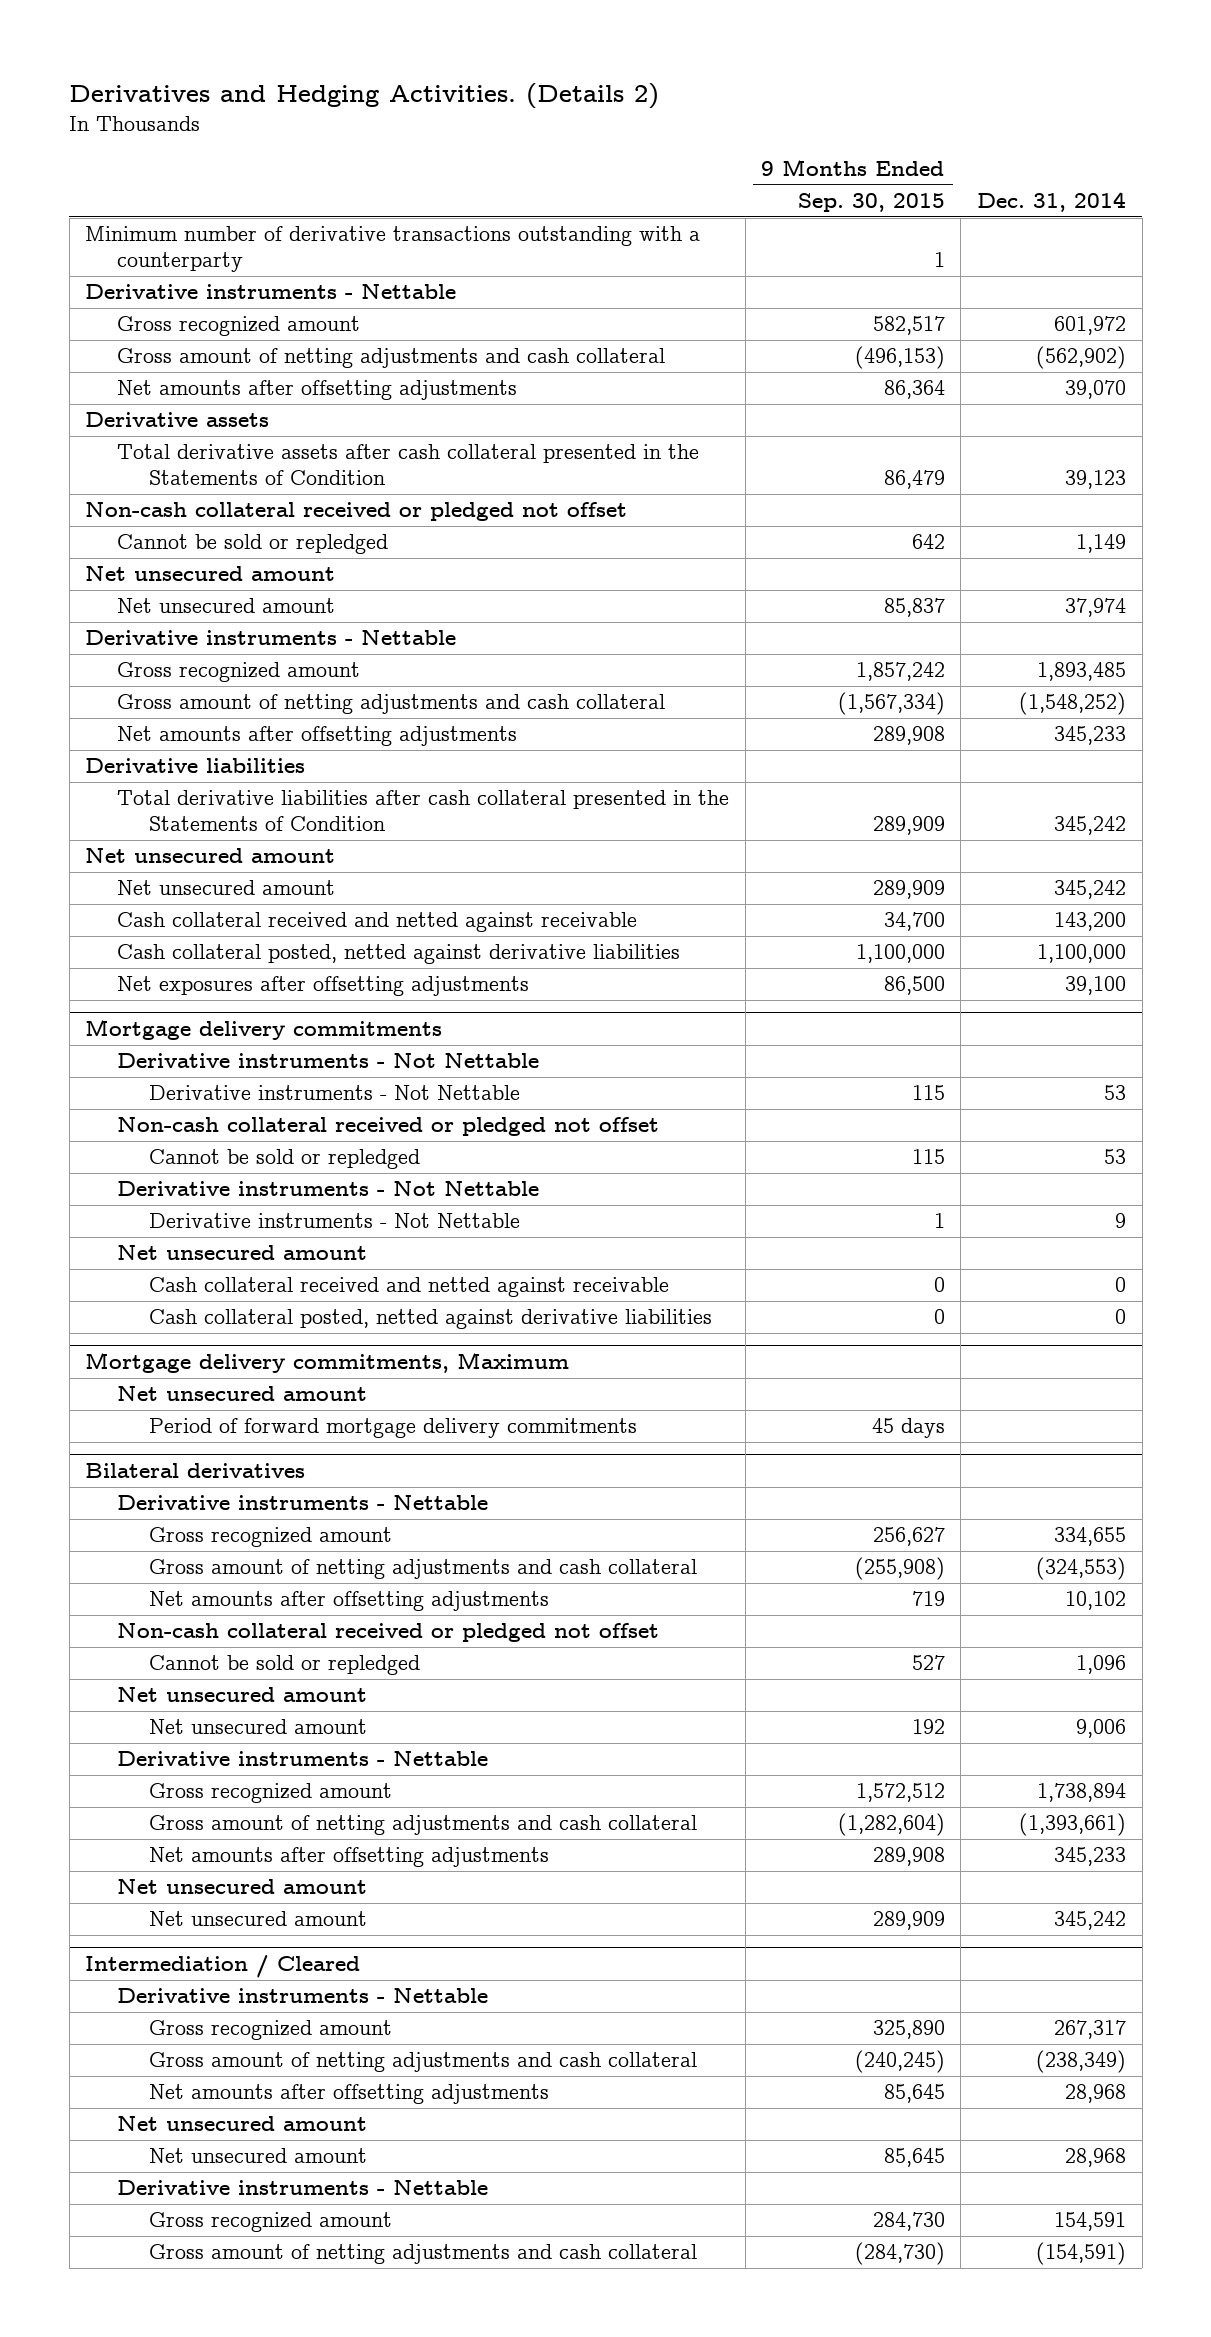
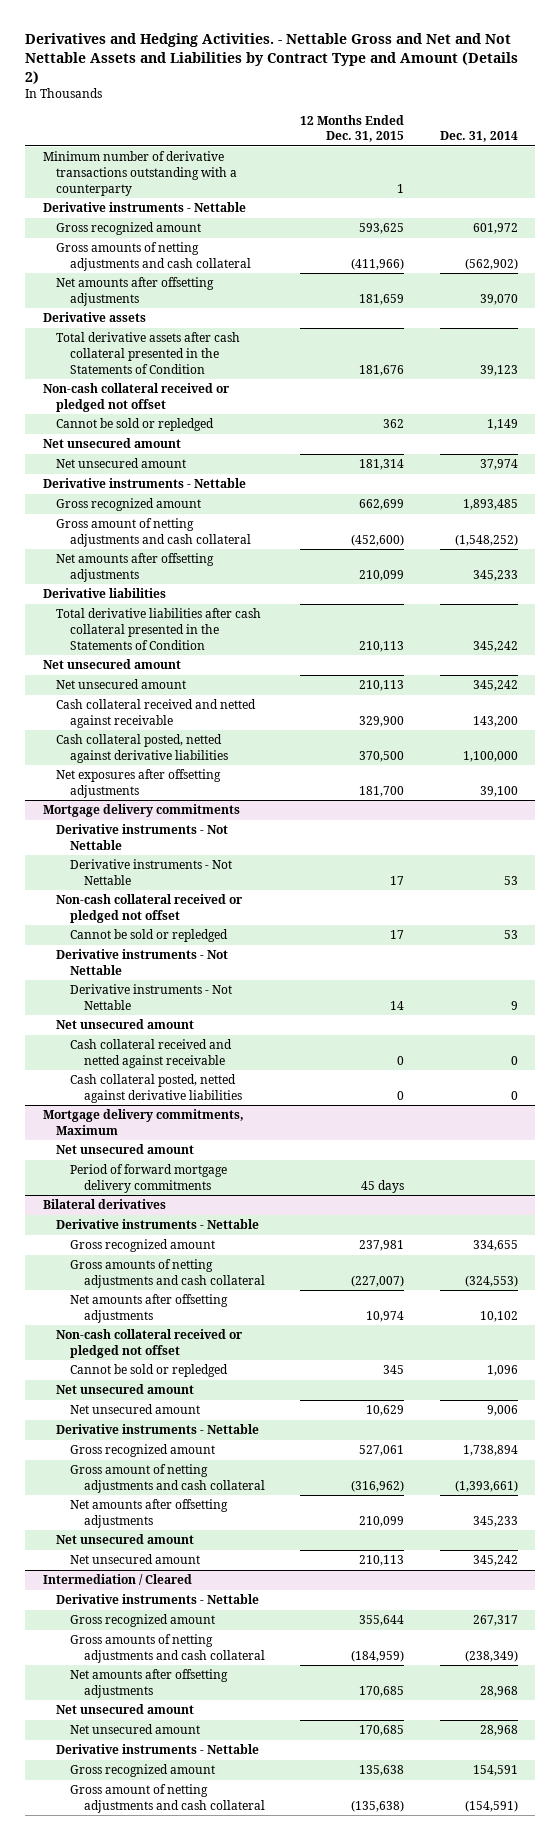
- Derivatives and Hedging Activities. (Details 2)
+ Derivatives and Hedging Activities. - Nettable Gross and Net and Not Nettable Assets and Liabilities by Contract Type and Amount (Details 2)
- | 9 Months Ended Sep. 30, 2015 | Dec. 31, 2014
+ | 12 Months Ended Dec. 31, 2015 | Dec. 31, 2014
- Gross amount of netting adjustments and cash collateral | (496,153) | (562,902)
+ Gross amounts of netting adjustments and cash collateral | (411,966) | (562,902)
@ Bilateral derivatives
- Gross amount of netting adjustments and cash collateral | (255,908) | (324,553)
+ Gross amounts of netting adjustments and cash collateral | (227,007) | (324,553)
@ Intermediation / Cleared
- Gross amount of netting adjustments and cash collateral | (240,245) | (238,349)
+ Gross amounts of netting adjustments and cash collateral | (184,959) | (238,349)

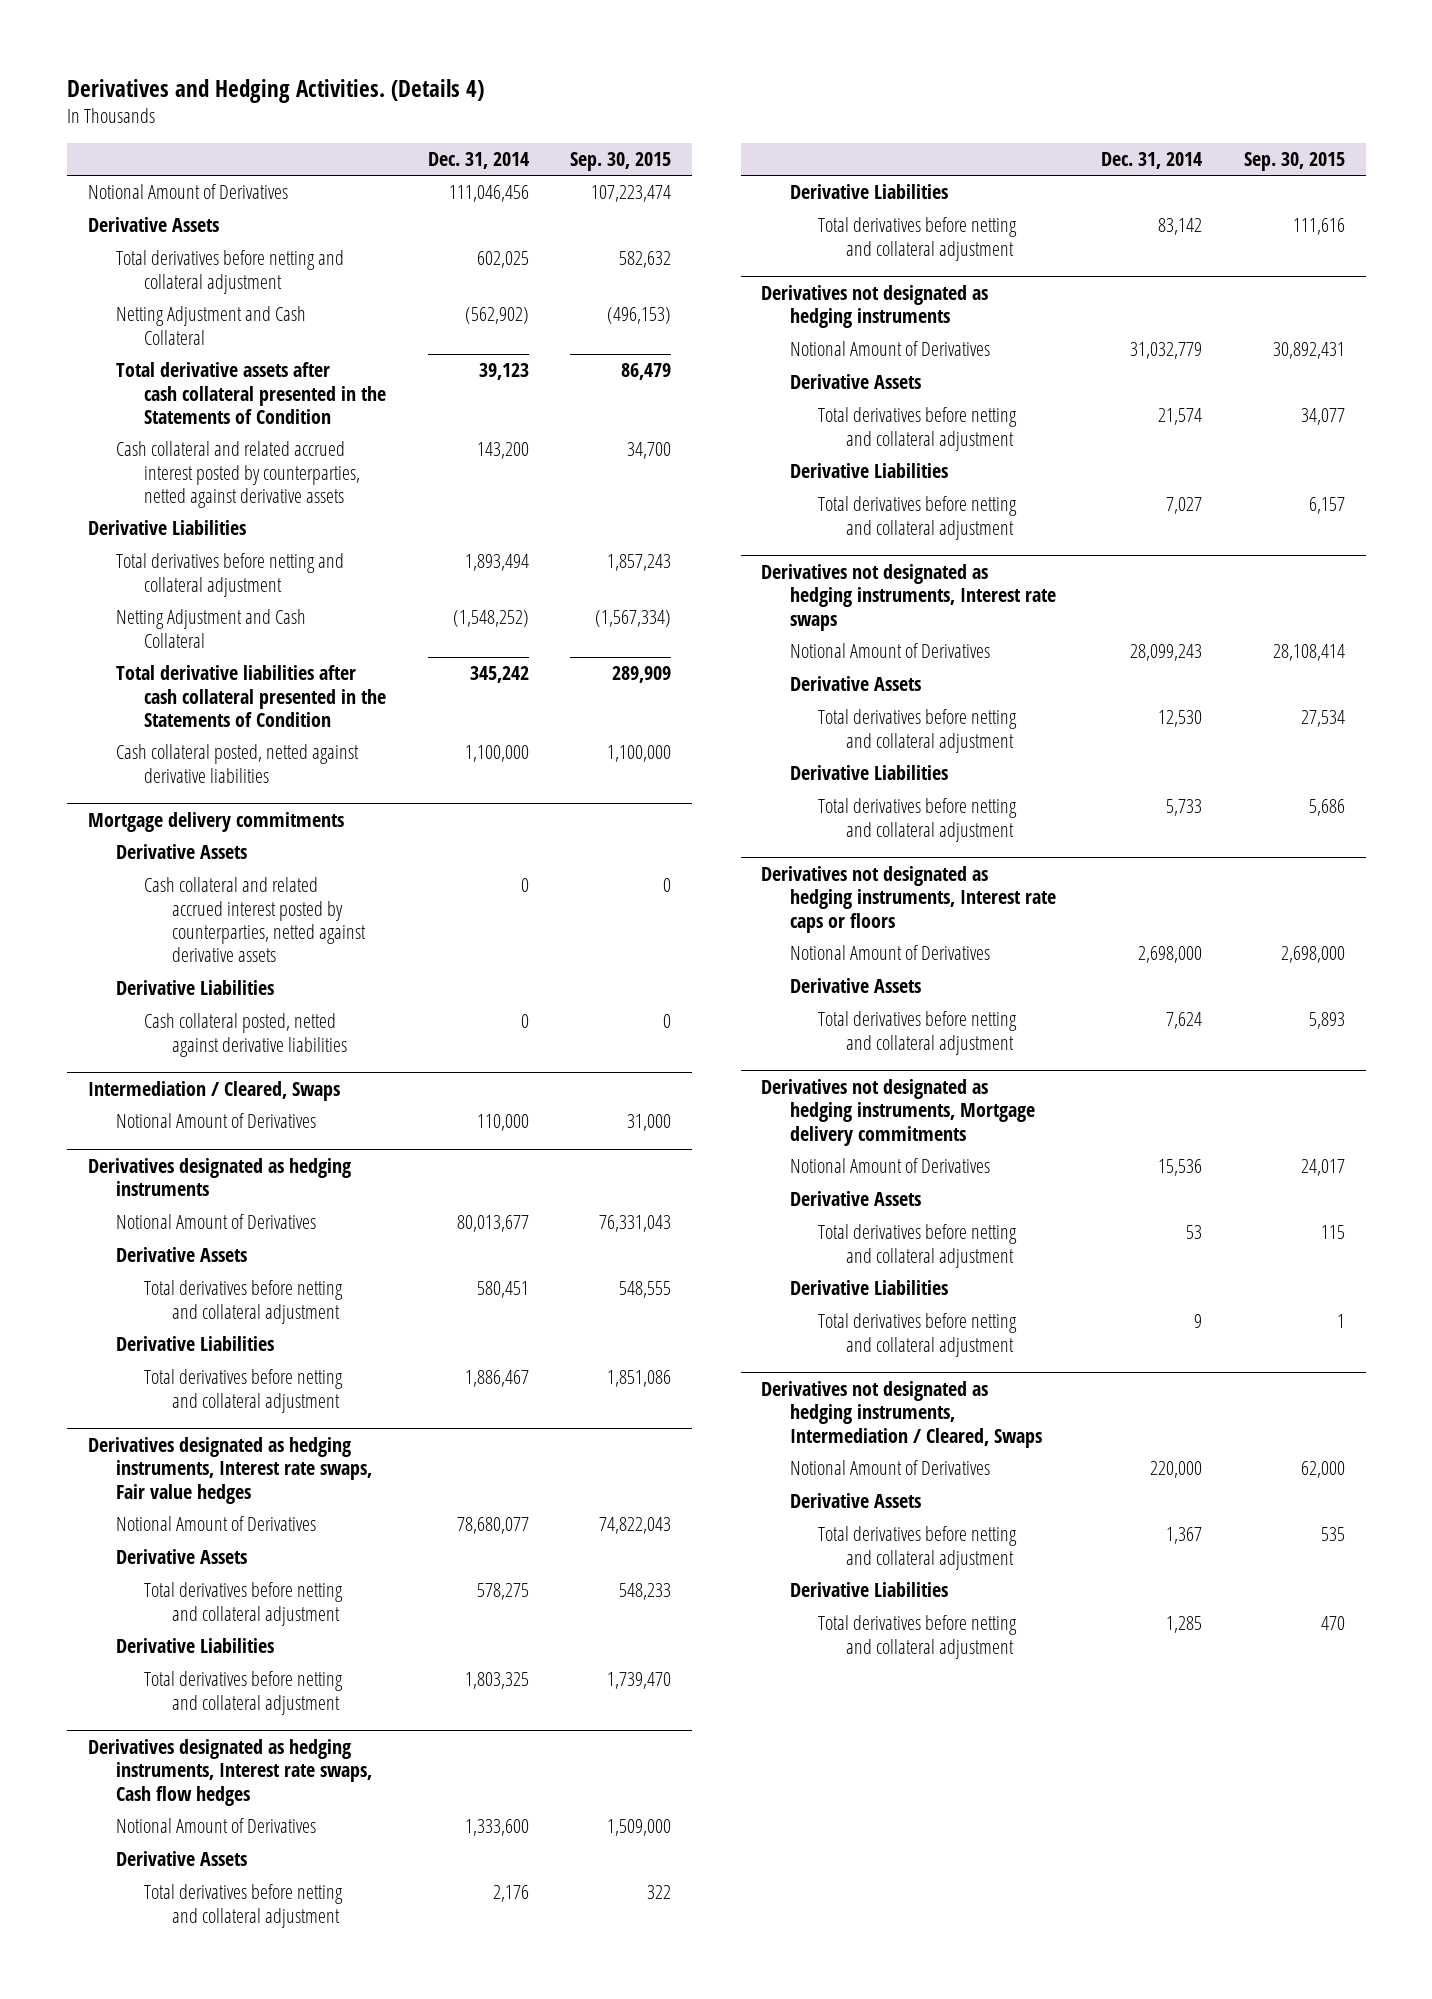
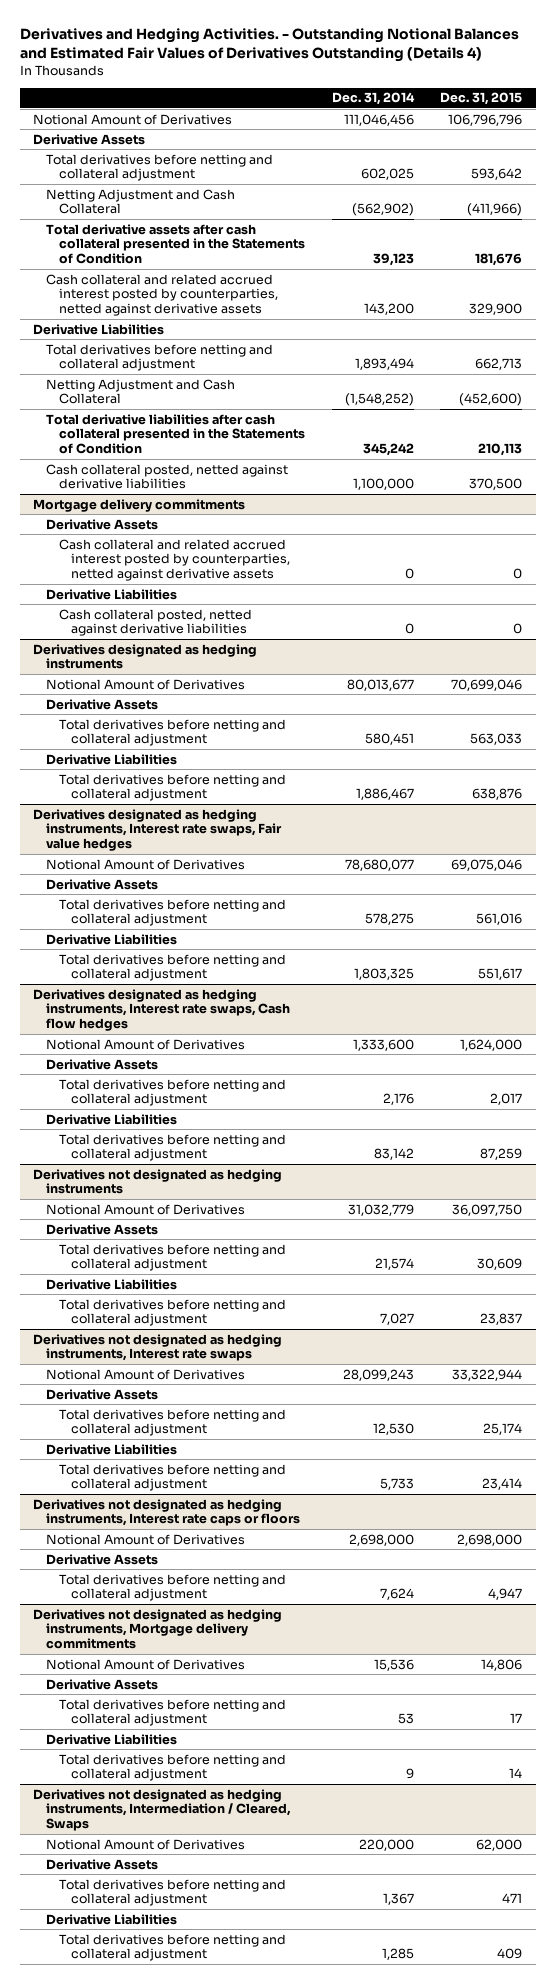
- Derivatives and Hedging Activities. (Details 4)
+ Derivatives and Hedging Activities. - Outstanding Notional Balances and Estimated Fair Values of Derivatives Outstanding (Details 4)
- | Dec. 31, 2014 | Sep. 30, 2015
+ | Dec. 31, 2014 | Dec. 31, 2015
- Intermediation / Cleared, Swaps
- Notional Amount of Derivatives | 110,000 | 31,000

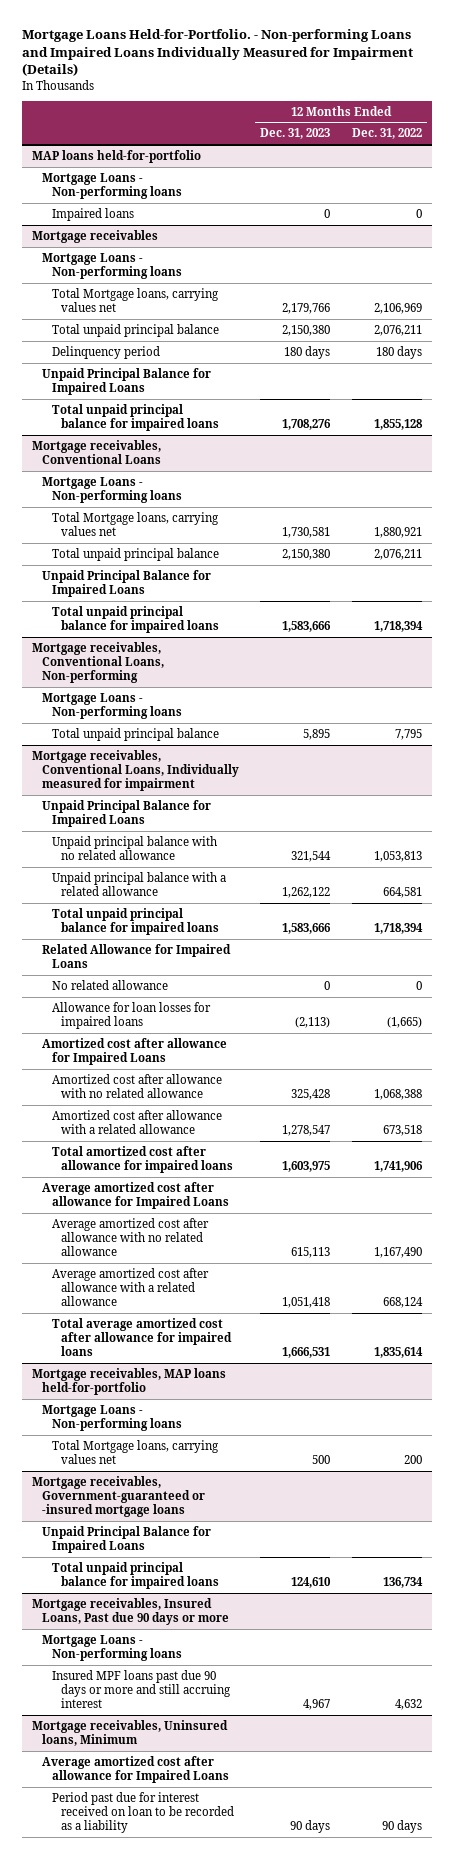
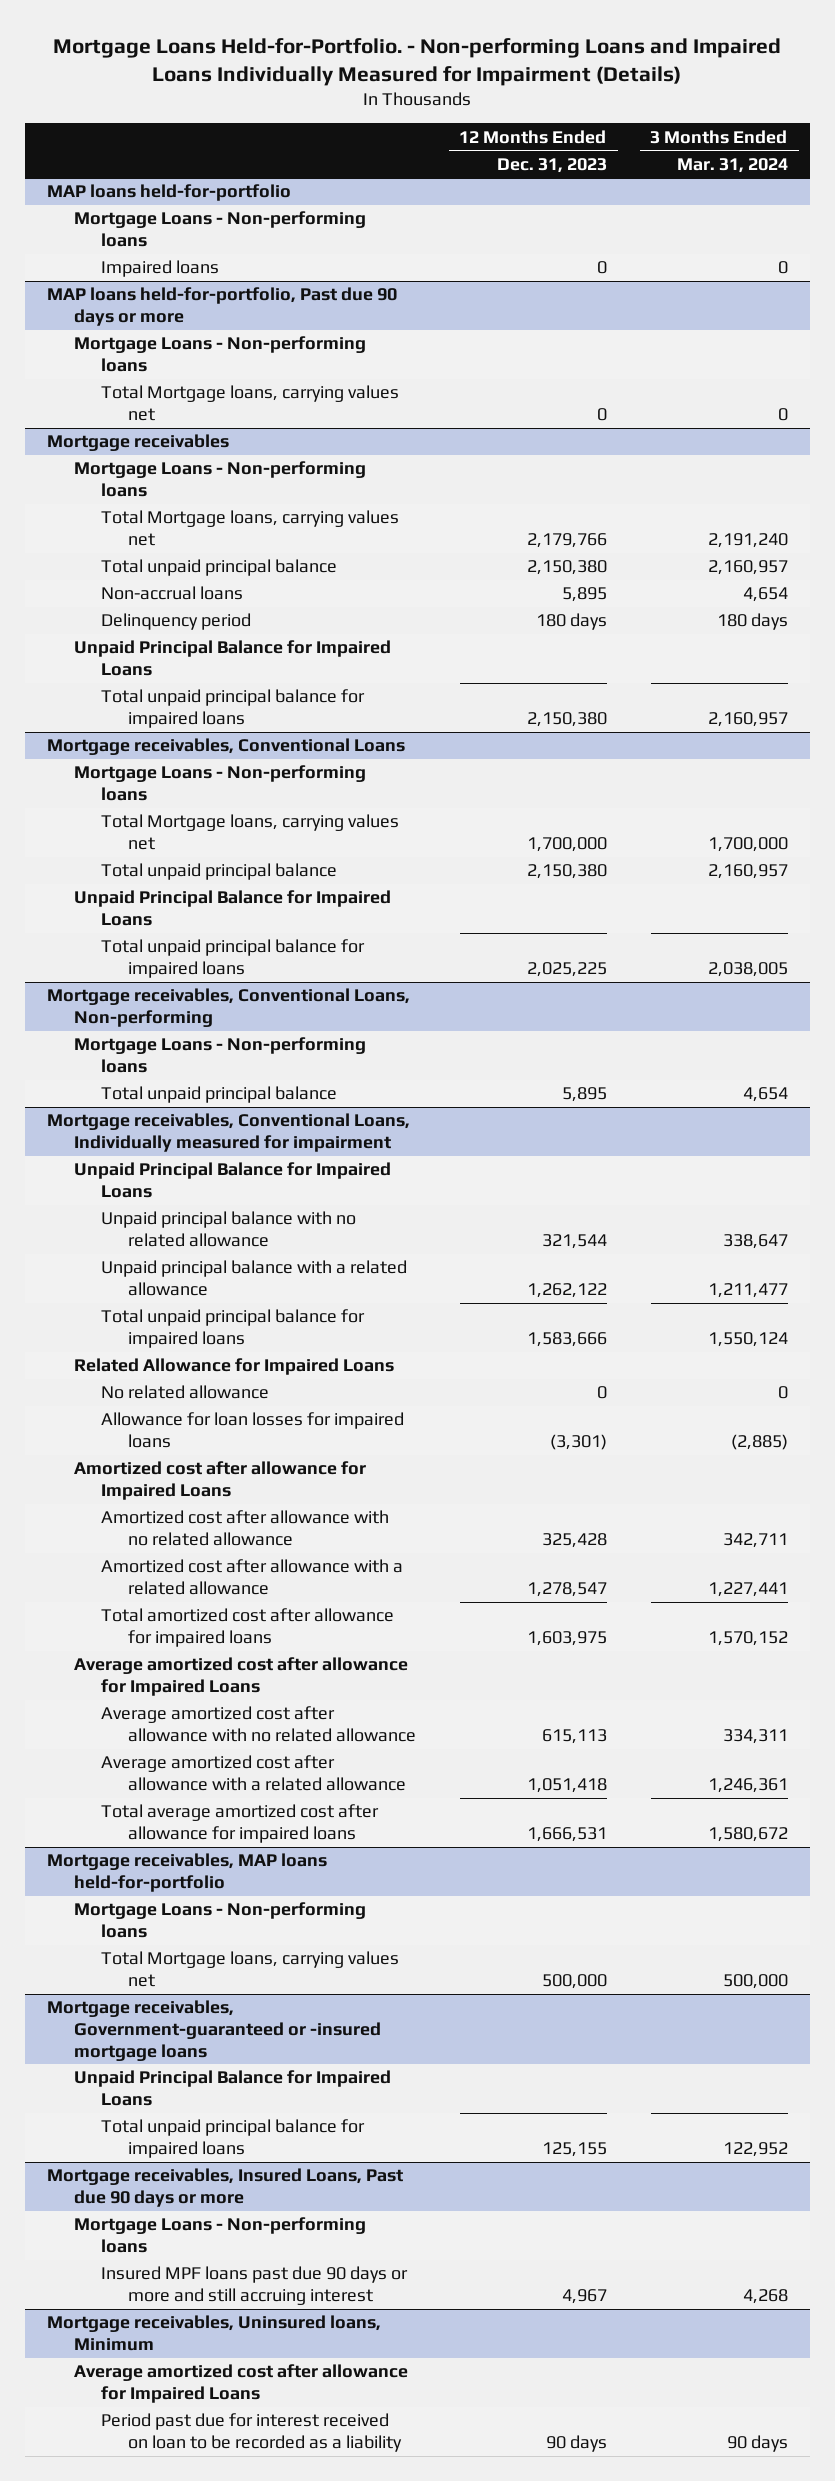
- | 12 Months Ended Dec. 31, 2023 | 12 Months Ended Dec. 31, 2022
+ | 12 Months Ended Dec. 31, 2023 | 3 Months Ended Mar. 31, 2024
+ MAP loans held-for-portfolio, Past due 90 days or more
+ Mortgage Loans - Non-performing loans
+ Total Mortgage loans, carrying values net | 0 | 0
@ Mortgage receivables
+ Non-accrual loans | 5,895 | 4,654
- Total unpaid principal balance for impaired loans | 1,708,276 | 1,855,128
+ Total unpaid principal balance for impaired loans | 2,150,380 | 2,160,957
@ Mortgage receivables, Conventional Loans
- Total Mortgage loans, carrying values net | 1,730,581 | 1,880,921
+ Total Mortgage loans, carrying values net | 1,700,000 | 1,700,000
- Total unpaid principal balance for impaired loans | 1,583,666 | 1,718,394
+ Total unpaid principal balance for impaired loans | 2,025,225 | 2,038,005
@ Mortgage receivables, Conventional Loans, Individually measured for impairment
- Allowance for loan losses for impaired loans | (2,113) | (1,665)
+ Allowance for loan losses for impaired loans | (3,301) | (2,885)
@ Mortgage receivables, MAP loans held-for-portfolio
- Total Mortgage loans, carrying values net | 500 | 200
+ Total Mortgage loans, carrying values net | 500,000 | 500,000
@ Mortgage receivables, Government-guaranteed or -insured mortgage loans
- Total unpaid principal balance for impaired loans | 124,610 | 136,734
+ Total unpaid principal balance for impaired loans | 125,155 | 122,952

